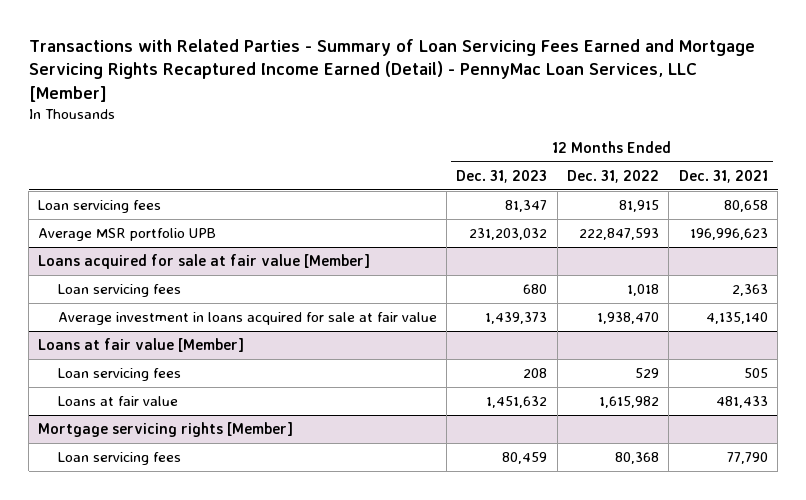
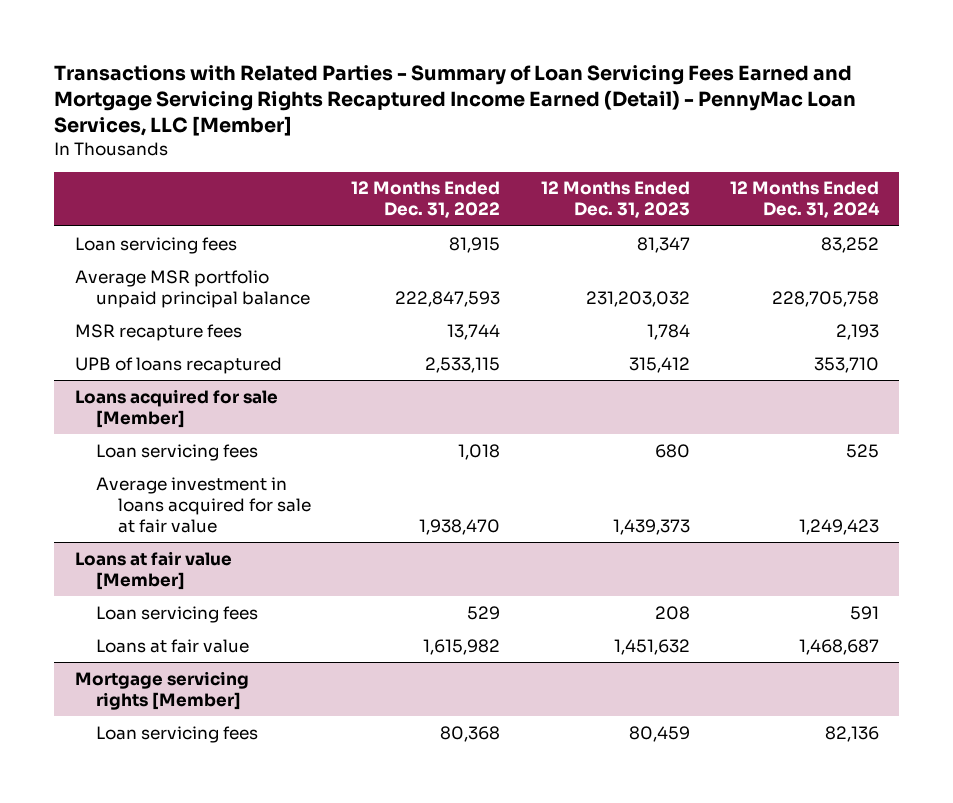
- | 12 Months Ended Dec. 31, 2023 | 12 Months Ended Dec. 31, 2022 | 12 Months Ended Dec. 31, 2021
+ | 12 Months Ended Dec. 31, 2022 | 12 Months Ended Dec. 31, 2023 | 12 Months Ended Dec. 31, 2024
- Average MSR portfolio UPB | 231,203,032 | 222,847,593 | 196,996,623
- Loans acquired for sale at fair value [Member]
+ Average MSR portfolio unpaid principal balance | 222,847,593 | 231,203,032 | 228,705,758
+ MSR recapture fees | 13,744 | 1,784 | 2,193
+ UPB of loans recaptured | 2,533,115 | 315,412 | 353,710
+ Loans acquired for sale [Member]

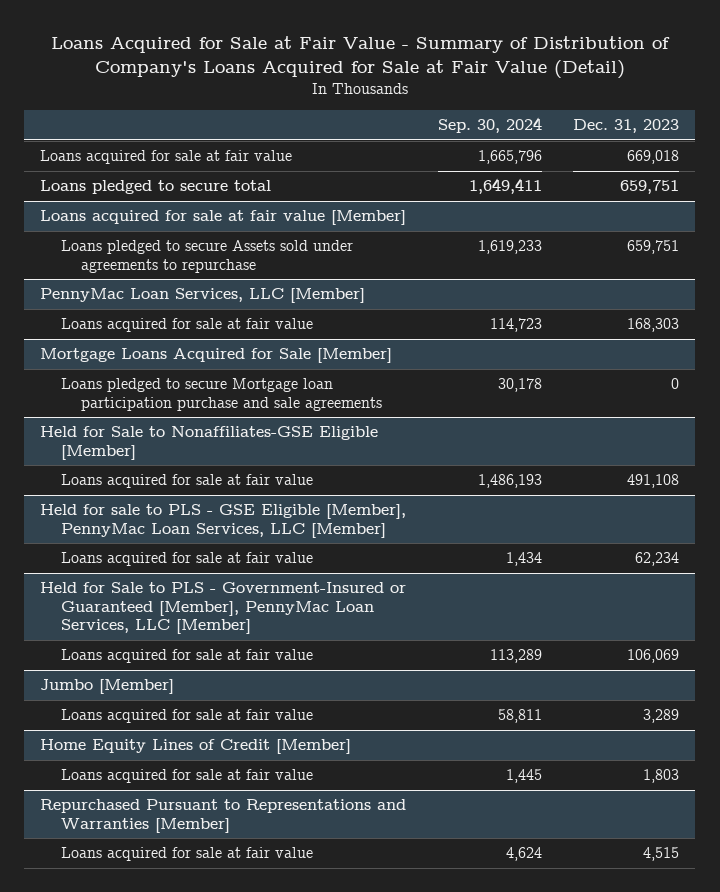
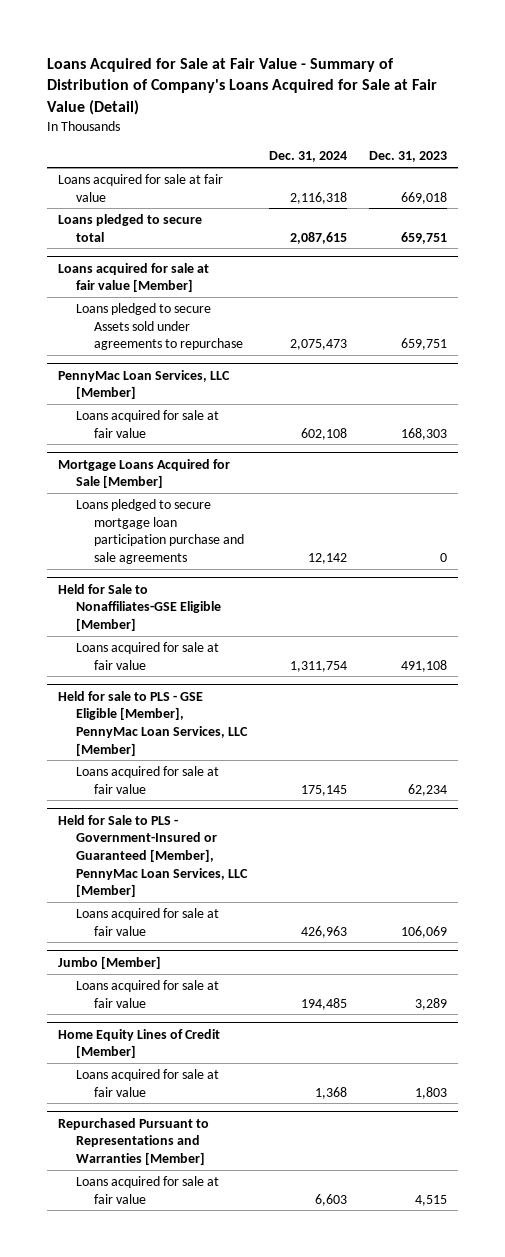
- | Sep. 30, 2024 | Dec. 31, 2023
+ | Dec. 31, 2024 | Dec. 31, 2023
@ Mortgage Loans Acquired for Sale [Member]
- Loans pledged to secure Mortgage loan participation purchase and sale agreements | 30,178 | 0
+ Loans pledged to secure mortgage loan participation purchase and sale agreements | 12,142 | 0

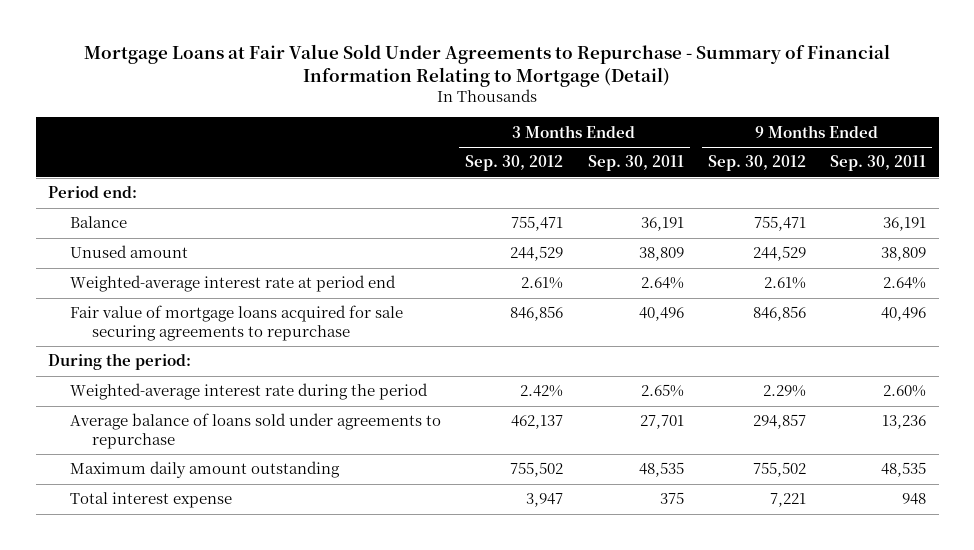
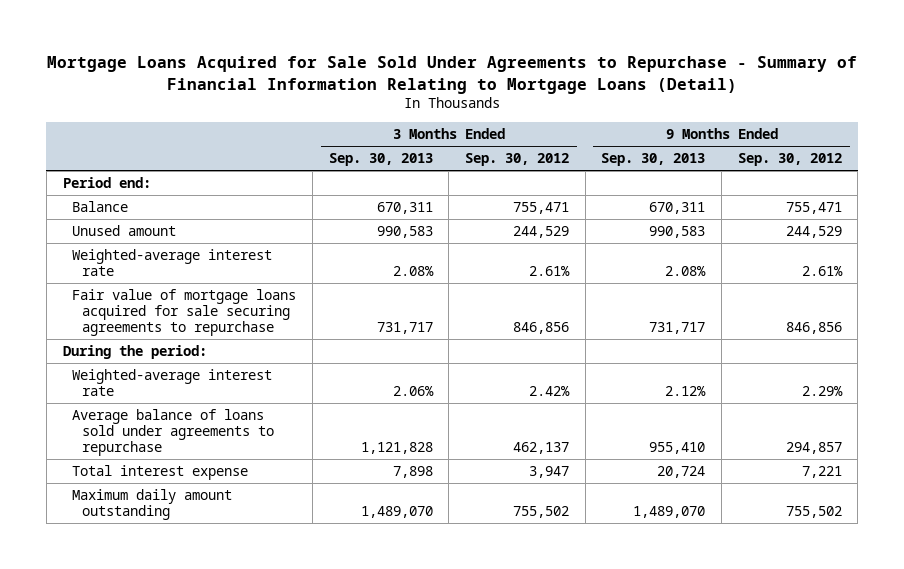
- Mortgage Loans at Fair Value Sold Under Agreements to Repurchase - Summary of Financial Information Relating to Mortgage (Detail)
+ Mortgage Loans Acquired for Sale Sold Under Agreements to Repurchase - Summary of Financial Information Relating to Mortgage Loans (Detail)
- | 3 Months Ended Sep. 30, 2012 | 3 Months Ended Sep. 30, 2011 | 9 Months Ended Sep. 30, 2012 | 9 Months Ended Sep. 30, 2011
+ | 3 Months Ended Sep. 30, 2013 | 3 Months Ended Sep. 30, 2012 | 9 Months Ended Sep. 30, 2013 | 9 Months Ended Sep. 30, 2012
- Weighted-average interest rate at period end | 2.61% | 2.64% | 2.61% | 2.64%
+ Weighted-average interest rate | 2.08% | 2.61% | 2.08% | 2.61%
- Weighted-average interest rate during the period | 2.42% | 2.65% | 2.29% | 2.60%
+ Weighted-average interest rate | 2.06% | 2.42% | 2.12% | 2.29%
moved down: Maximum daily amount outstanding | 1,489,070 | 755,502 | 1,489,070 | 755,502

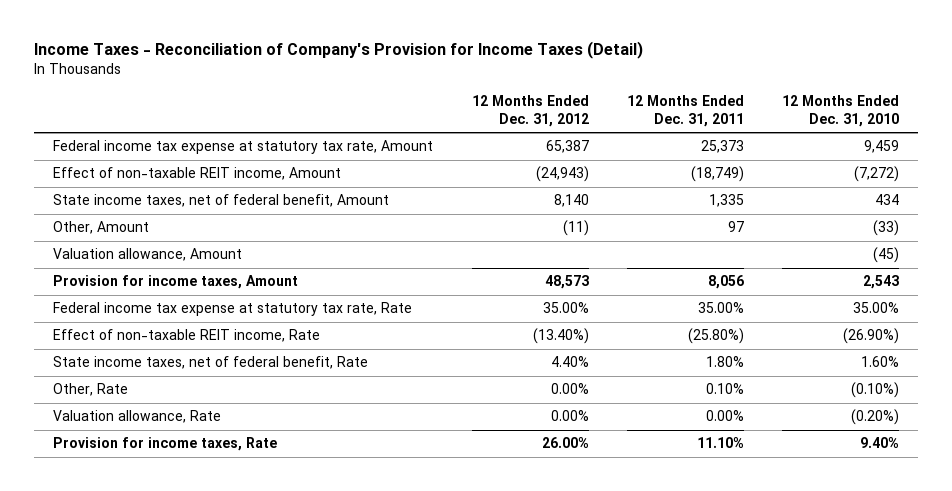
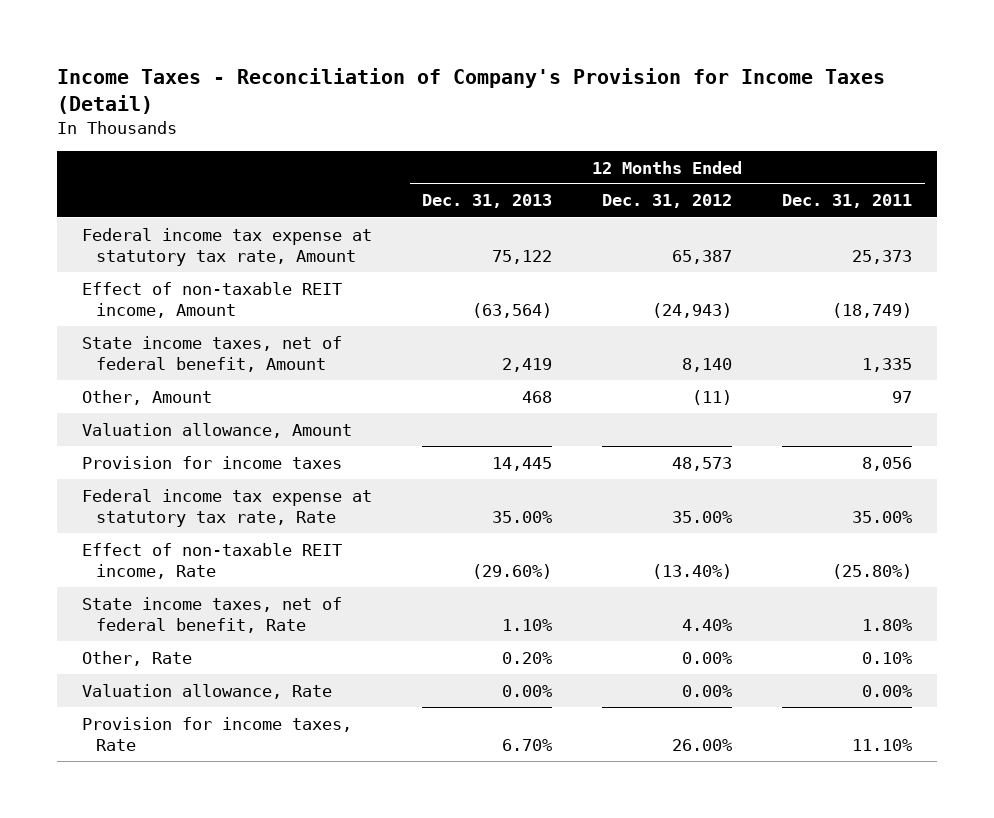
- | 12 Months Ended Dec. 31, 2012 | 12 Months Ended Dec. 31, 2011 | 12 Months Ended Dec. 31, 2010
+ | 12 Months Ended Dec. 31, 2013 | 12 Months Ended Dec. 31, 2012 | 12 Months Ended Dec. 31, 2011
- Provision for income taxes, Amount | 48,573 | 8,056 | 2,543
+ Provision for income taxes | 14,445 | 48,573 | 8,056

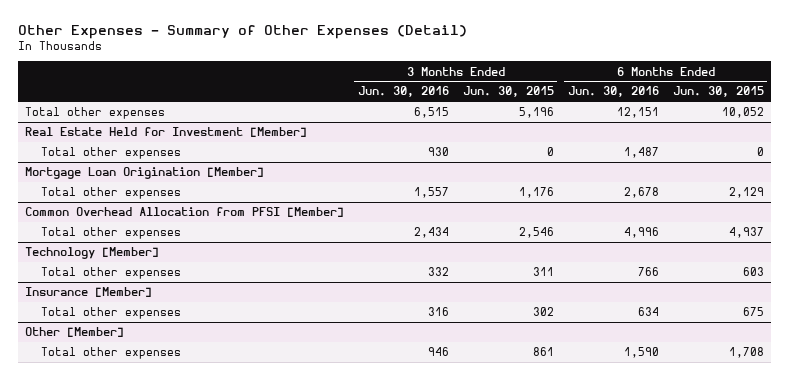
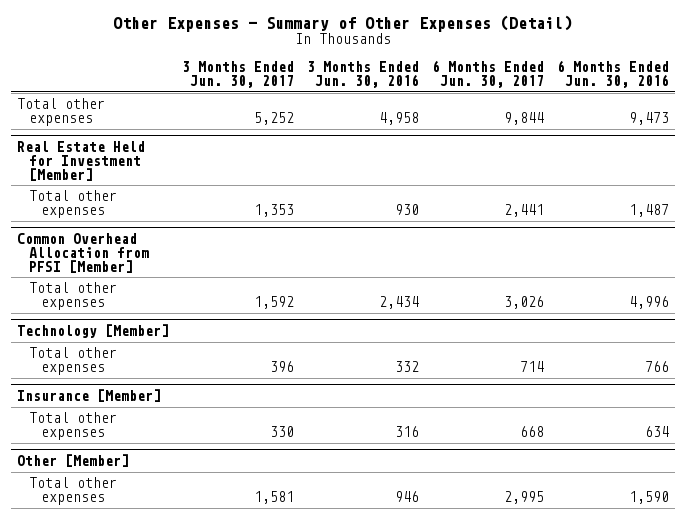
- | 3 Months Ended Jun. 30, 2016 | 3 Months Ended Jun. 30, 2015 | 6 Months Ended Jun. 30, 2016 | 6 Months Ended Jun. 30, 2015
+ | 3 Months Ended Jun. 30, 2017 | 3 Months Ended Jun. 30, 2016 | 6 Months Ended Jun. 30, 2017 | 6 Months Ended Jun. 30, 2016
- Total other expenses | 6,515 | 5,196 | 12,151 | 10,052
+ Total other expenses | 5,252 | 4,958 | 9,844 | 9,473
- Mortgage Loan Origination [Member]
- Total other expenses | 1,557 | 1,176 | 2,678 | 2,129

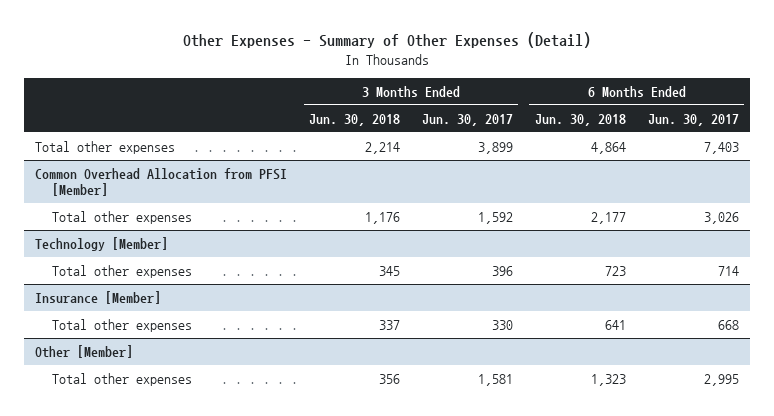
- | 3 Months Ended Jun. 30, 2017 | 3 Months Ended Jun. 30, 2016 | 6 Months Ended Jun. 30, 2017 | 6 Months Ended Jun. 30, 2016
+ | 3 Months Ended Jun. 30, 2018 | 3 Months Ended Jun. 30, 2017 | 6 Months Ended Jun. 30, 2018 | 6 Months Ended Jun. 30, 2017
- Total other expenses | 5,252 | 4,958 | 9,844 | 9,473
- Real Estate Held for Investment [Member]
- Total other expenses | 1,353 | 930 | 2,441 | 1,487
+ Total other expenses | 2,214 | 3,899 | 4,864 | 7,403

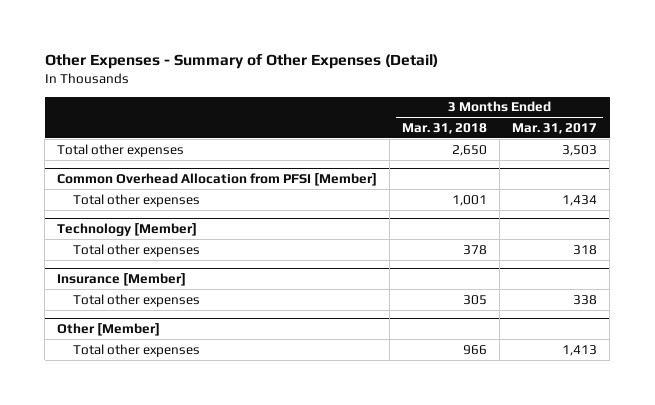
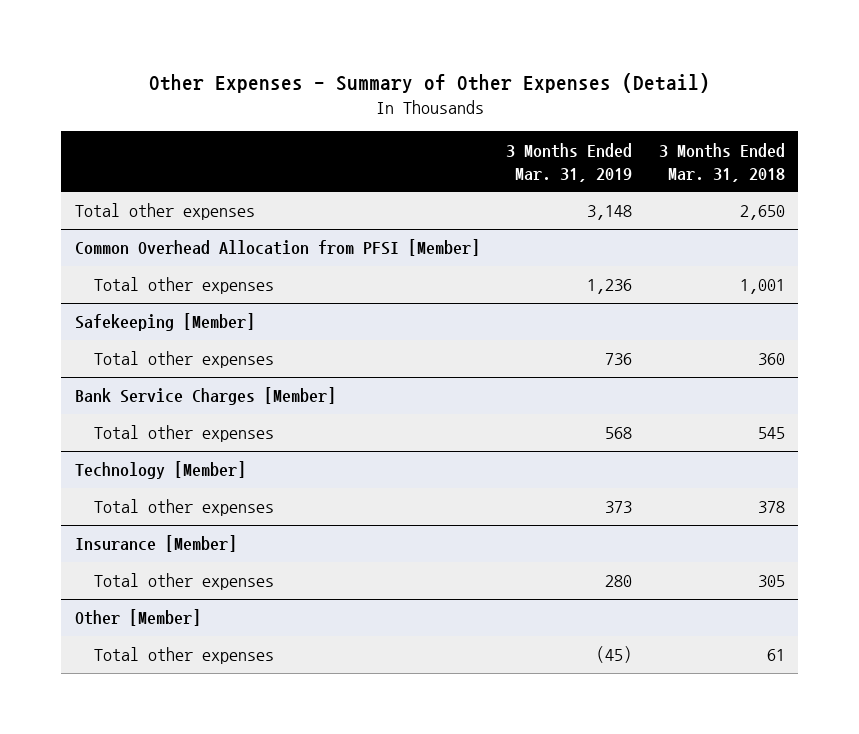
- | 3 Months Ended Mar. 31, 2018 | 3 Months Ended Mar. 31, 2017
+ | 3 Months Ended Mar. 31, 2019 | 3 Months Ended Mar. 31, 2018
+ Safekeeping [Member]
+ Total other expenses | 736 | 360
+ Bank Service Charges [Member]
+ Total other expenses | 568 | 545
@ Other [Member]
- Total other expenses | 966 | 1,413
+ Total other expenses | (45) | 61

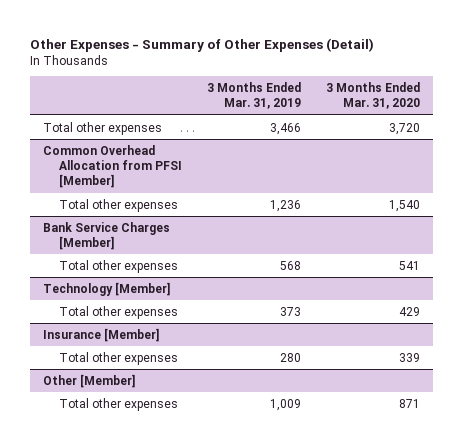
- | 3 Months Ended Mar. 31, 2019 | 3 Months Ended Mar. 31, 2018
+ | 3 Months Ended Mar. 31, 2019 | 3 Months Ended Mar. 31, 2020
- Total other expenses | 3,148 | 2,650
+ Total other expenses | 3,466 | 3,720
- Safekeeping [Member]
- Total other expenses | 736 | 360
@ Other [Member]
- Total other expenses | (45) | 61
+ Total other expenses | 1,009 | 871

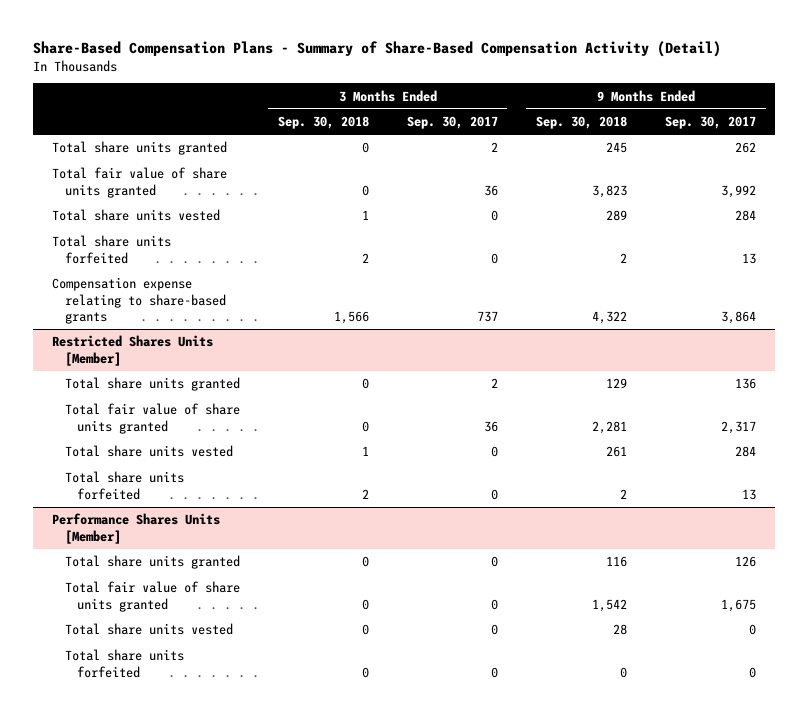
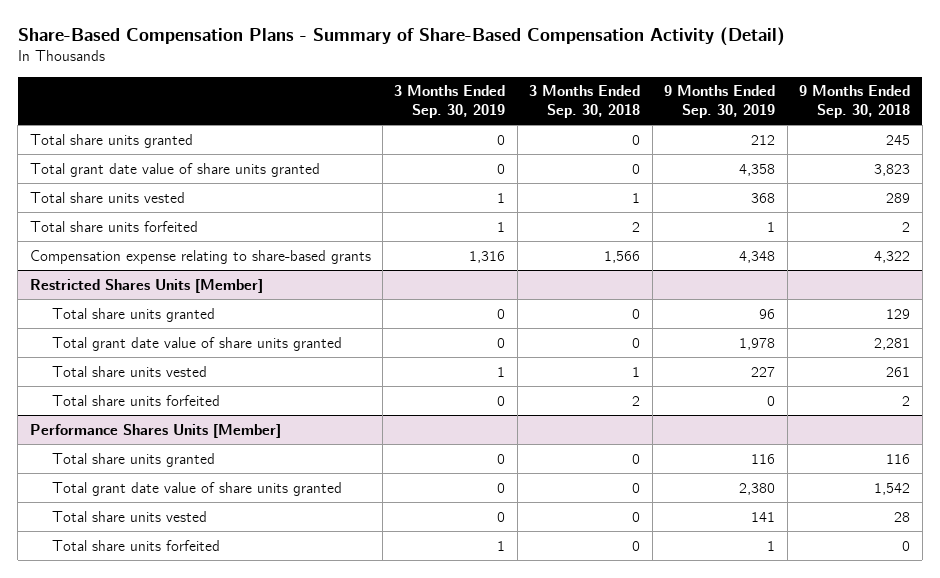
- | 3 Months Ended Sep. 30, 2018 | 3 Months Ended Sep. 30, 2017 | 9 Months Ended Sep. 30, 2018 | 9 Months Ended Sep. 30, 2017
+ | 3 Months Ended Sep. 30, 2019 | 3 Months Ended Sep. 30, 2018 | 9 Months Ended Sep. 30, 2019 | 9 Months Ended Sep. 30, 2018
- Total fair value of share units granted | 0 | 36 | 3,823 | 3,992
+ Total grant date value of share units granted | 0 | 0 | 4,358 | 3,823
@ Restricted Shares Units [Member]
- Total fair value of share units granted | 0 | 36 | 2,281 | 2,317
+ Total grant date value of share units granted | 0 | 0 | 1,978 | 2,281
@ Performance Shares Units [Member]
- Total fair value of share units granted | 0 | 0 | 1,542 | 1,675
+ Total grant date value of share units granted | 0 | 0 | 2,380 | 1,542

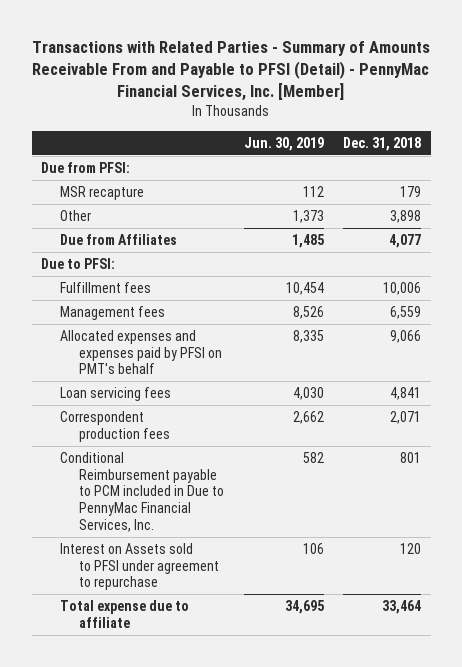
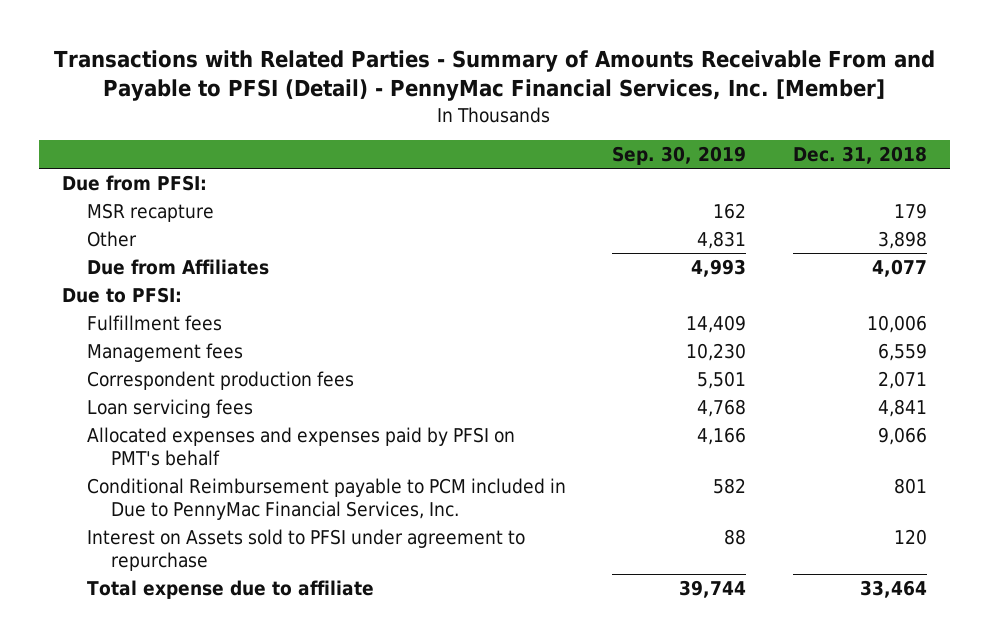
- | Jun. 30, 2019 | Dec. 31, 2018
+ | Sep. 30, 2019 | Dec. 31, 2018
moved down: Loan servicing fees | 4,768 | 4,841
moved down: Allocated expenses and expenses paid by PFSI on PMT's behalf | 4,166 | 9,066

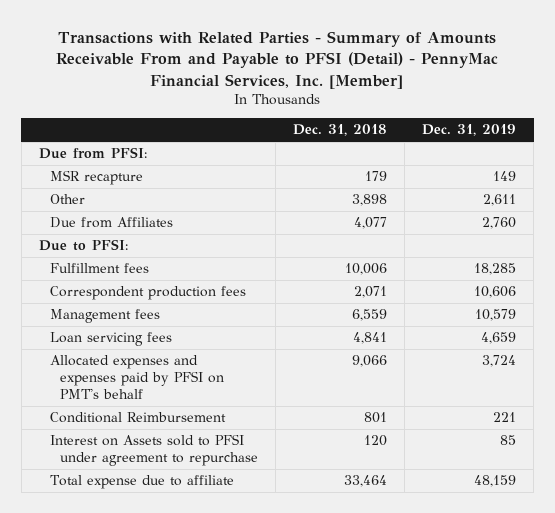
- | Sep. 30, 2019 | Dec. 31, 2018
+ | Dec. 31, 2018 | Dec. 31, 2019
moved down: Management fees | 6,559 | 10,579
- Conditional Reimbursement payable to PCM included in Due to PennyMac Financial Services, Inc. | 582 | 801
+ Conditional Reimbursement | 801 | 221

